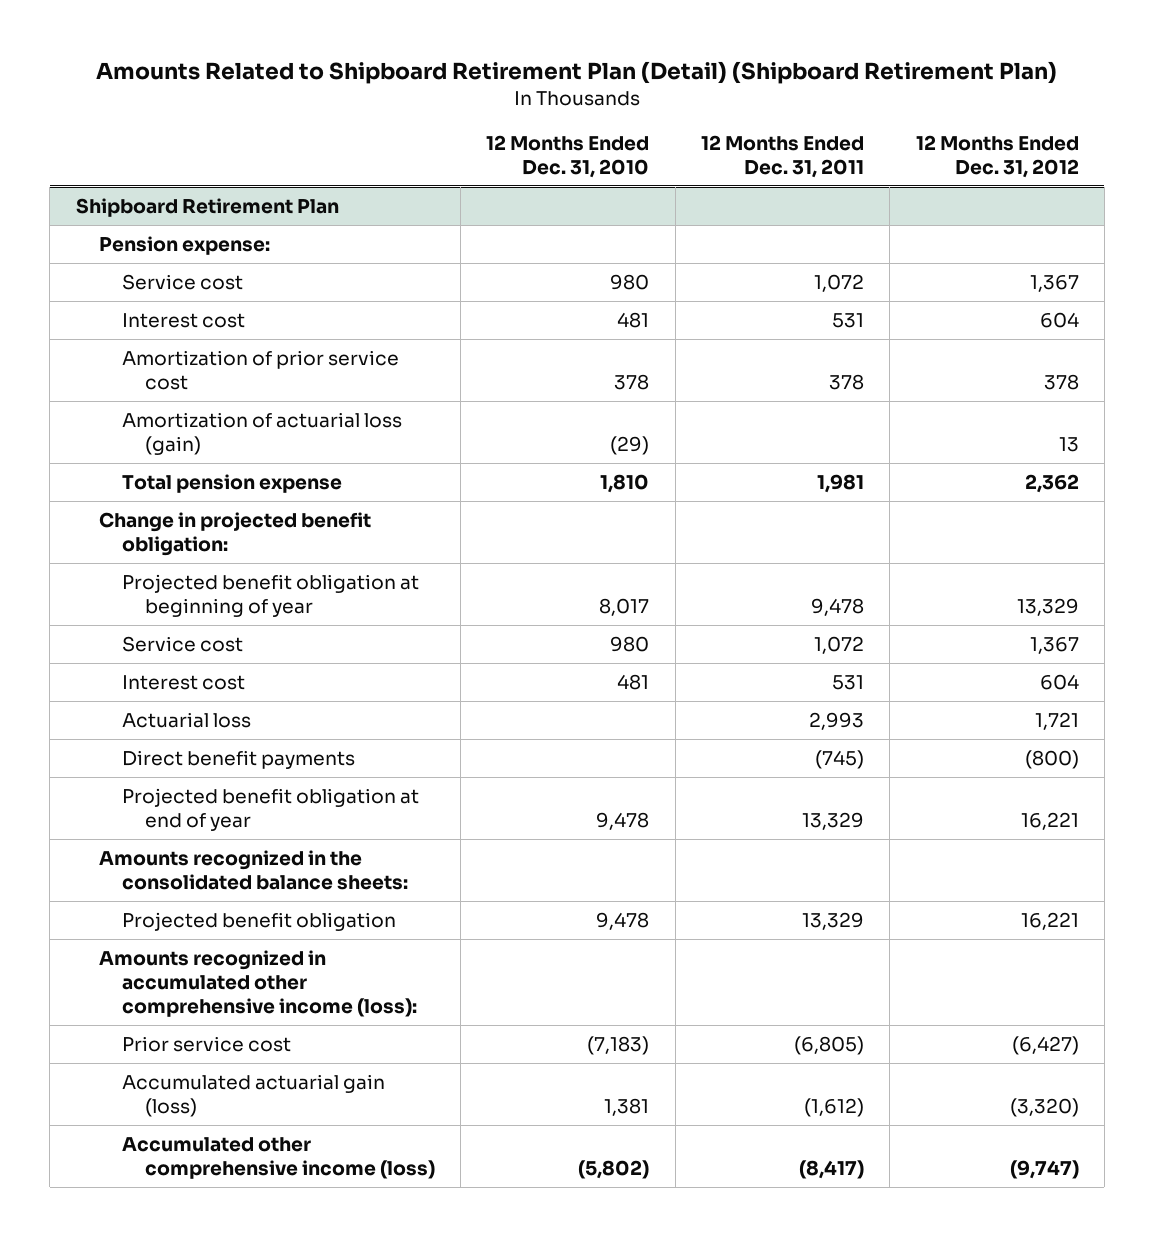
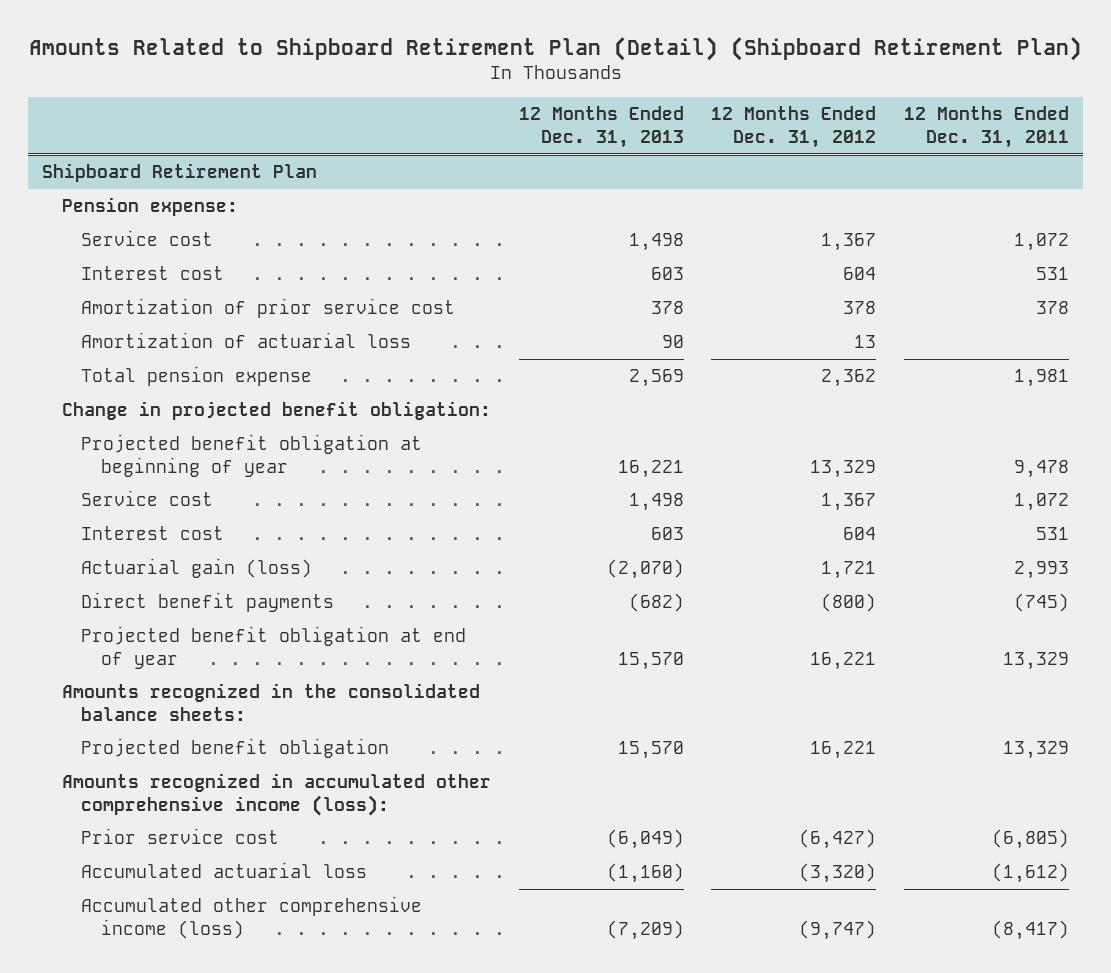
- | 12 Months Ended Dec. 31, 2010 | 12 Months Ended Dec. 31, 2011 | 12 Months Ended Dec. 31, 2012
+ | 12 Months Ended Dec. 31, 2013 | 12 Months Ended Dec. 31, 2012 | 12 Months Ended Dec. 31, 2011
@ Shipboard Retirement Plan
- Amortization of actuarial loss (gain) | (29) | | 13
+ Amortization of actuarial loss | 90 | 13 |
- Actuarial loss | | 2,993 | 1,721
+ Actuarial gain (loss) | (2,070) | 1,721 | 2,993
- Accumulated actuarial gain (loss) | 1,381 | (1,612) | (3,320)
+ Accumulated actuarial loss | (1,160) | (3,320) | (1,612)

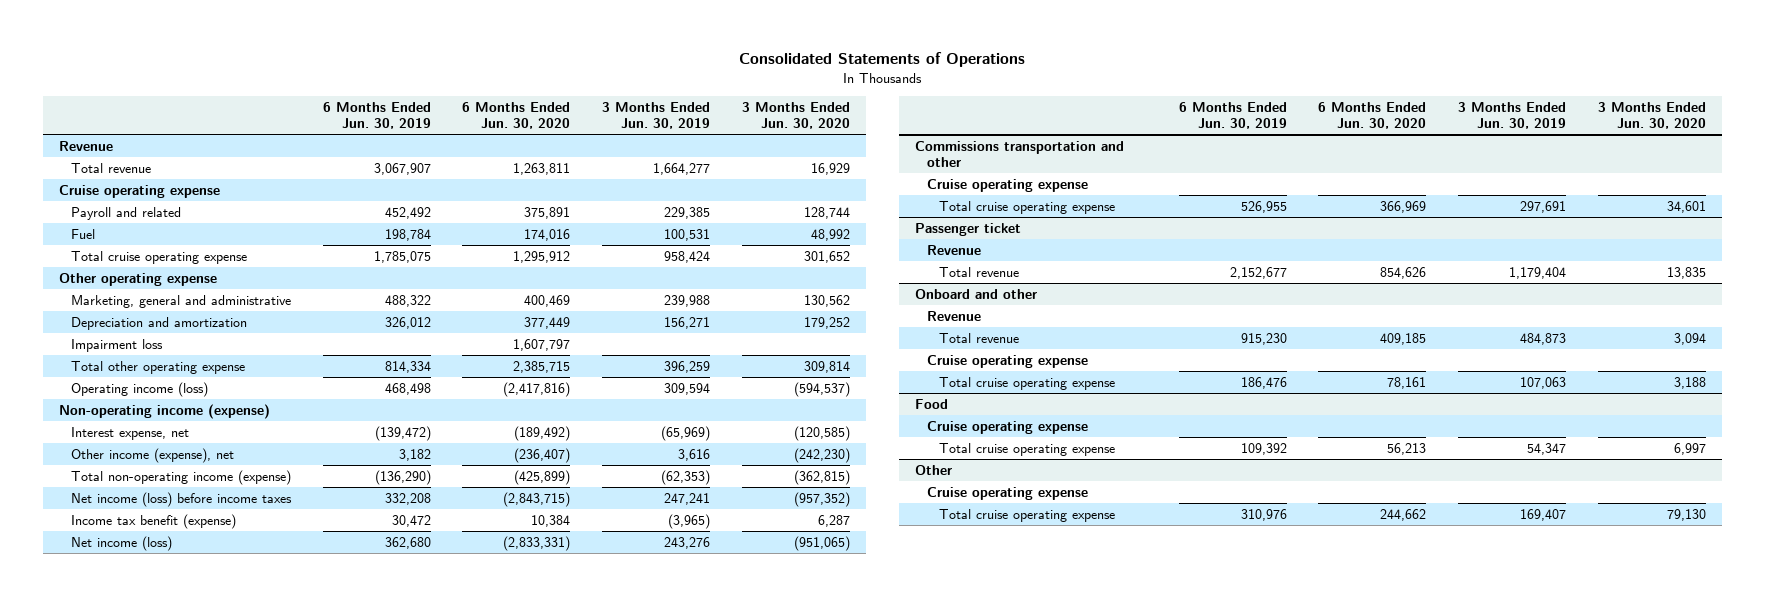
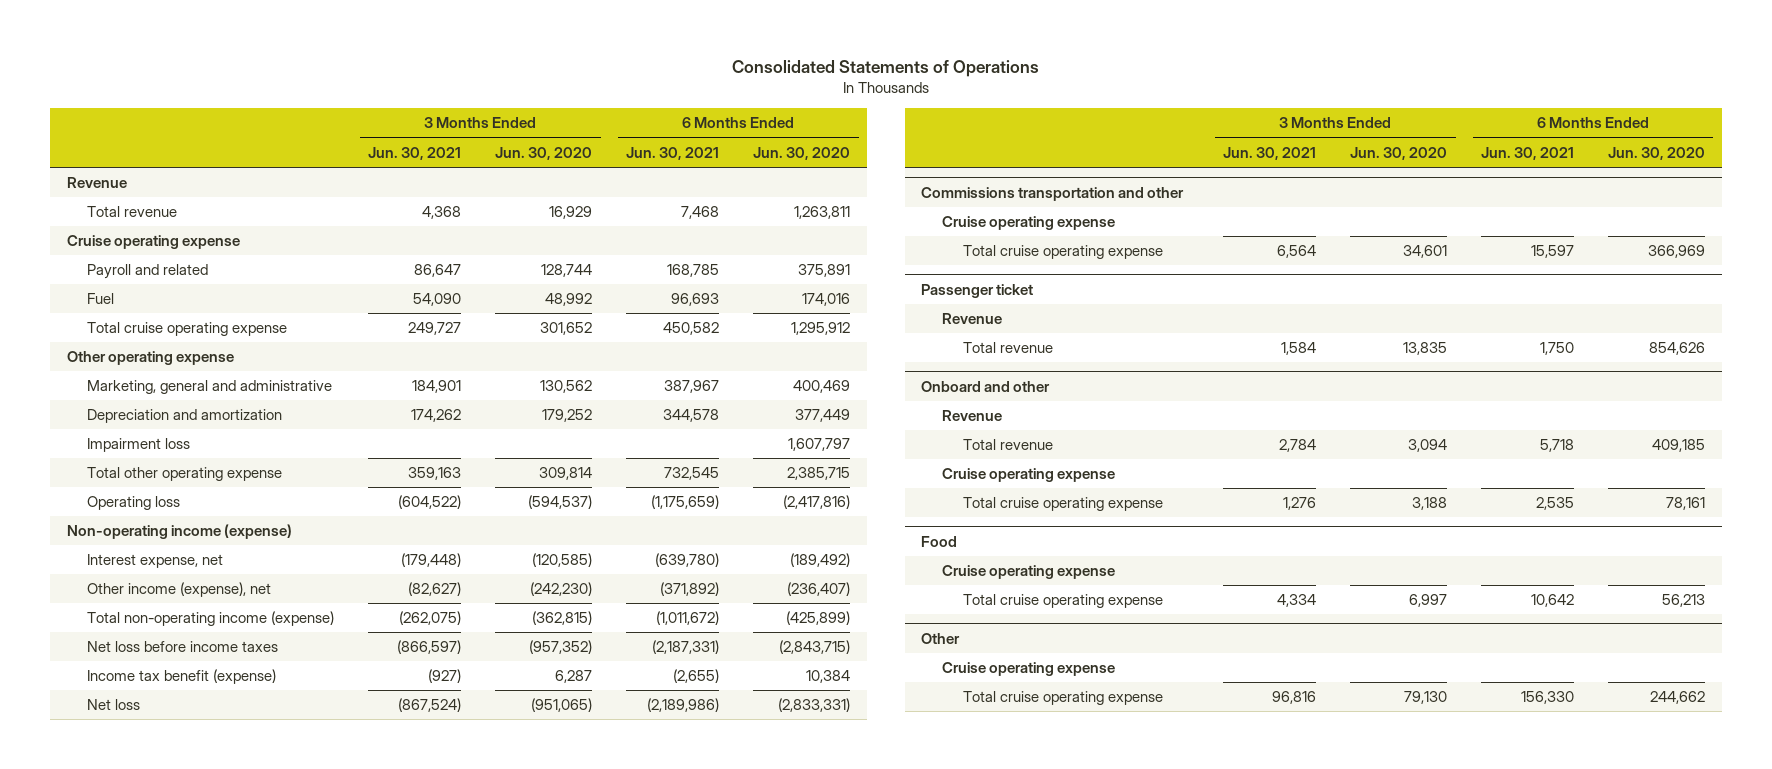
- | 6 Months Ended Jun. 30, 2019 | 6 Months Ended Jun. 30, 2020 | 3 Months Ended Jun. 30, 2019 | 3 Months Ended Jun. 30, 2020
+ | 3 Months Ended Jun. 30, 2021 | 3 Months Ended Jun. 30, 2020 | 6 Months Ended Jun. 30, 2021 | 6 Months Ended Jun. 30, 2020
- Operating income (loss) | 468,498 | (2,417,816) | 309,594 | (594,537)
+ Operating loss | (604,522) | (594,537) | (1,175,659) | (2,417,816)
- Net income (loss) before income taxes | 332,208 | (2,843,715) | 247,241 | (957,352)
+ Net loss before income taxes | (866,597) | (957,352) | (2,187,331) | (2,843,715)
- Net income (loss) | 362,680 | (2,833,331) | 243,276 | (951,065)
+ Net loss | (867,524) | (951,065) | (2,189,986) | (2,833,331)

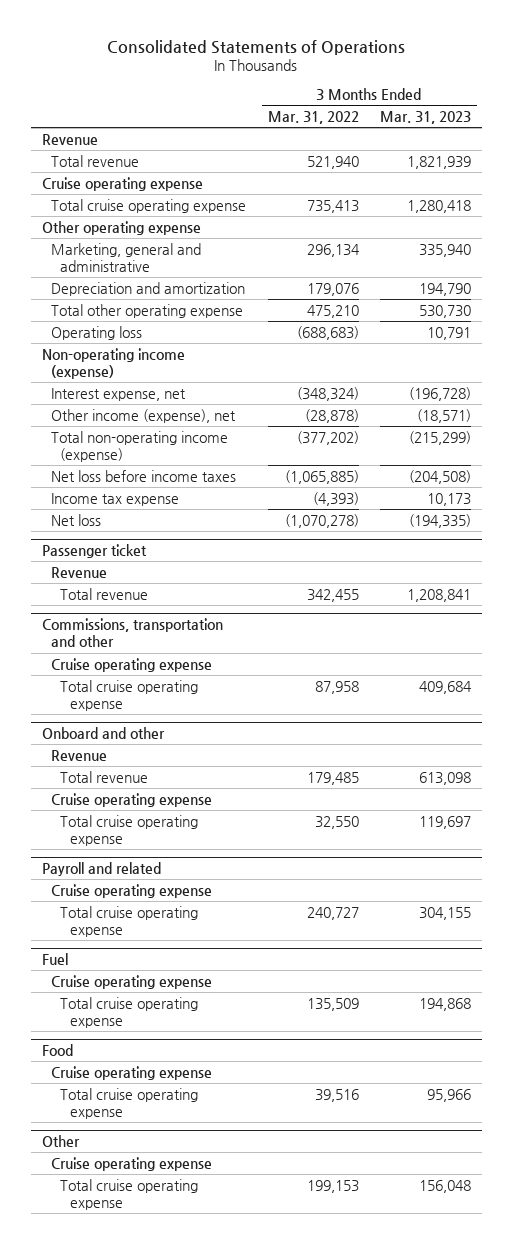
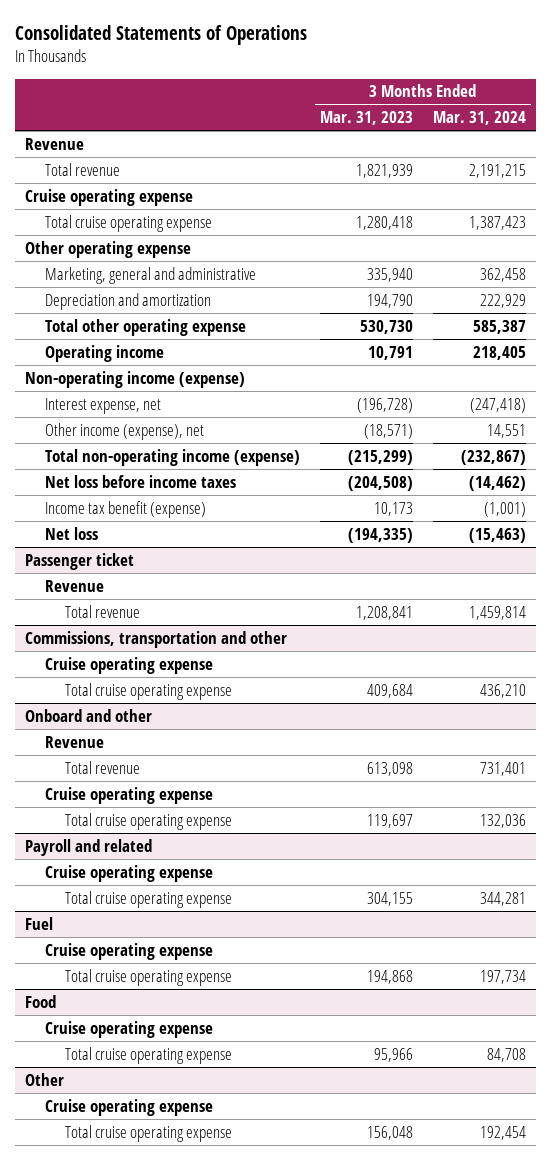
- | 3 Months Ended Mar. 31, 2022 | 3 Months Ended Mar. 31, 2023
+ | 3 Months Ended Mar. 31, 2023 | 3 Months Ended Mar. 31, 2024
- Operating loss | (688,683) | 10,791
+ Operating income | 10,791 | 218,405
- Income tax expense | (4,393) | 10,173
+ Income tax benefit (expense) | 10,173 | (1,001)

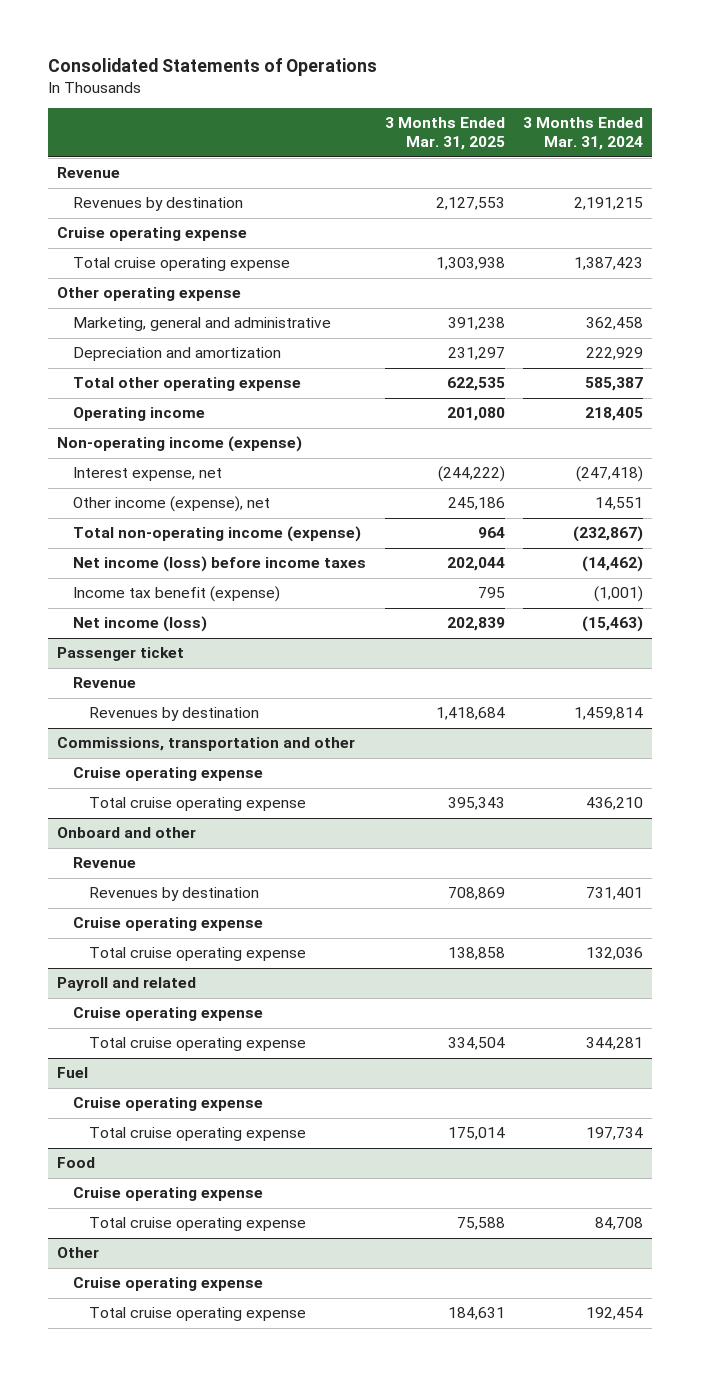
- | 3 Months Ended Mar. 31, 2023 | 3 Months Ended Mar. 31, 2024
+ | 3 Months Ended Mar. 31, 2025 | 3 Months Ended Mar. 31, 2024
- Total revenue | 1,821,939 | 2,191,215
+ Revenues by destination | 2,127,553 | 2,191,215
- Net loss before income taxes | (204,508) | (14,462)
+ Net income (loss) before income taxes | 202,044 | (14,462)
- Net loss | (194,335) | (15,463)
+ Net income (loss) | 202,839 | (15,463)
@ Passenger ticket
- Total revenue | 1,208,841 | 1,459,814
+ Revenues by destination | 1,418,684 | 1,459,814
@ Onboard and other
- Total revenue | 613,098 | 731,401
+ Revenues by destination | 708,869 | 731,401

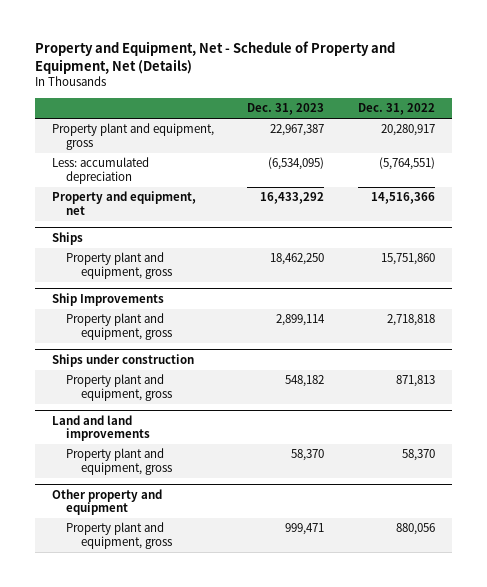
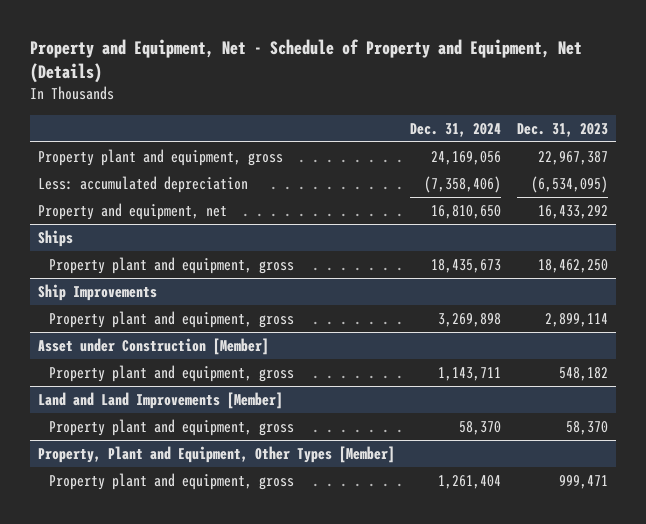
- | Dec. 31, 2023 | Dec. 31, 2022
+ | Dec. 31, 2024 | Dec. 31, 2023
- Ships under construction
+ Asset under Construction [Member]
- Land and land improvements
+ Land and Land Improvements [Member]
- Other property and equipment
+ Property, Plant and Equipment, Other Types [Member]

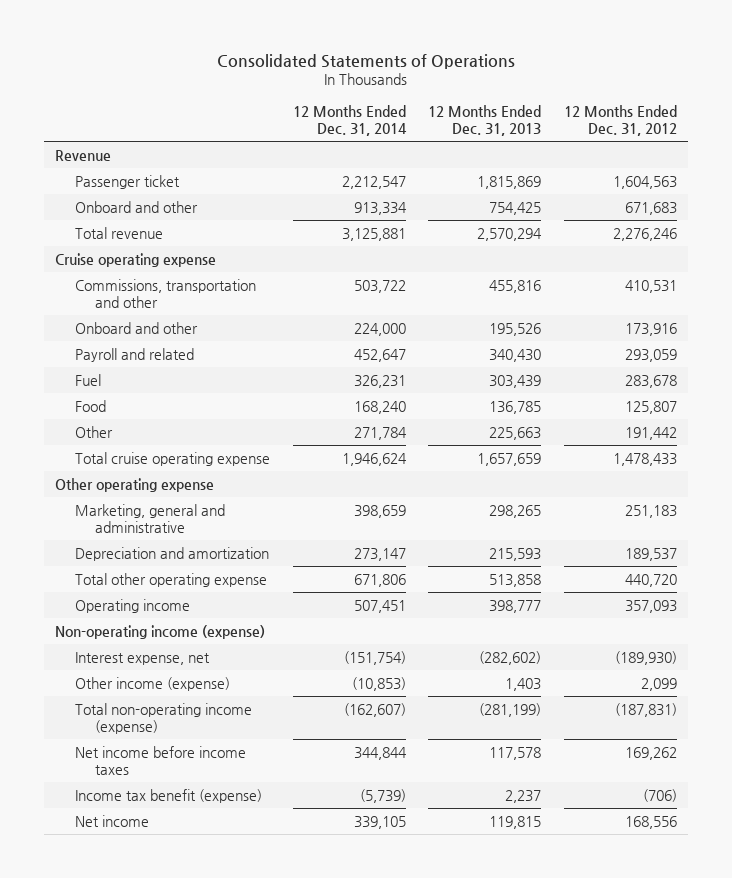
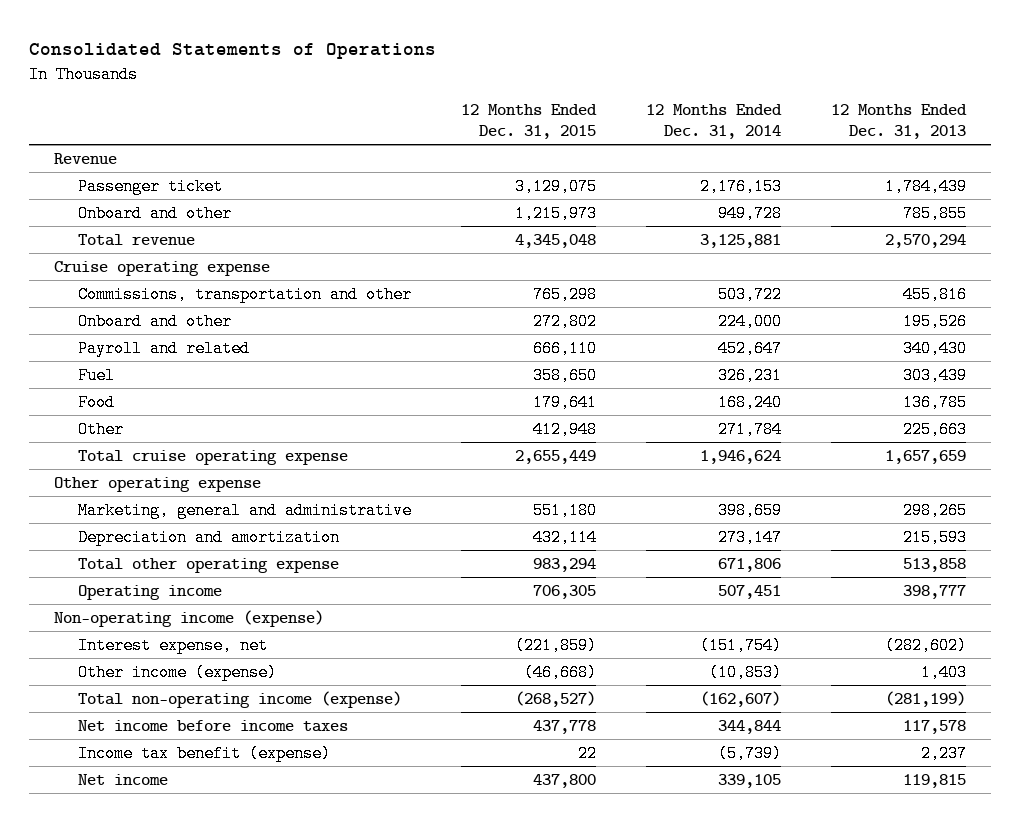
- | 12 Months Ended Dec. 31, 2014 | 12 Months Ended Dec. 31, 2013 | 12 Months Ended Dec. 31, 2012
+ | 12 Months Ended Dec. 31, 2015 | 12 Months Ended Dec. 31, 2014 | 12 Months Ended Dec. 31, 2013
- Passenger ticket | 2,212,547 | 1,815,869 | 1,604,563
- Onboard and other | 913,334 | 754,425 | 671,683
+ Passenger ticket | 3,129,075 | 2,176,153 | 1,784,439
+ Onboard and other | 1,215,973 | 949,728 | 785,855

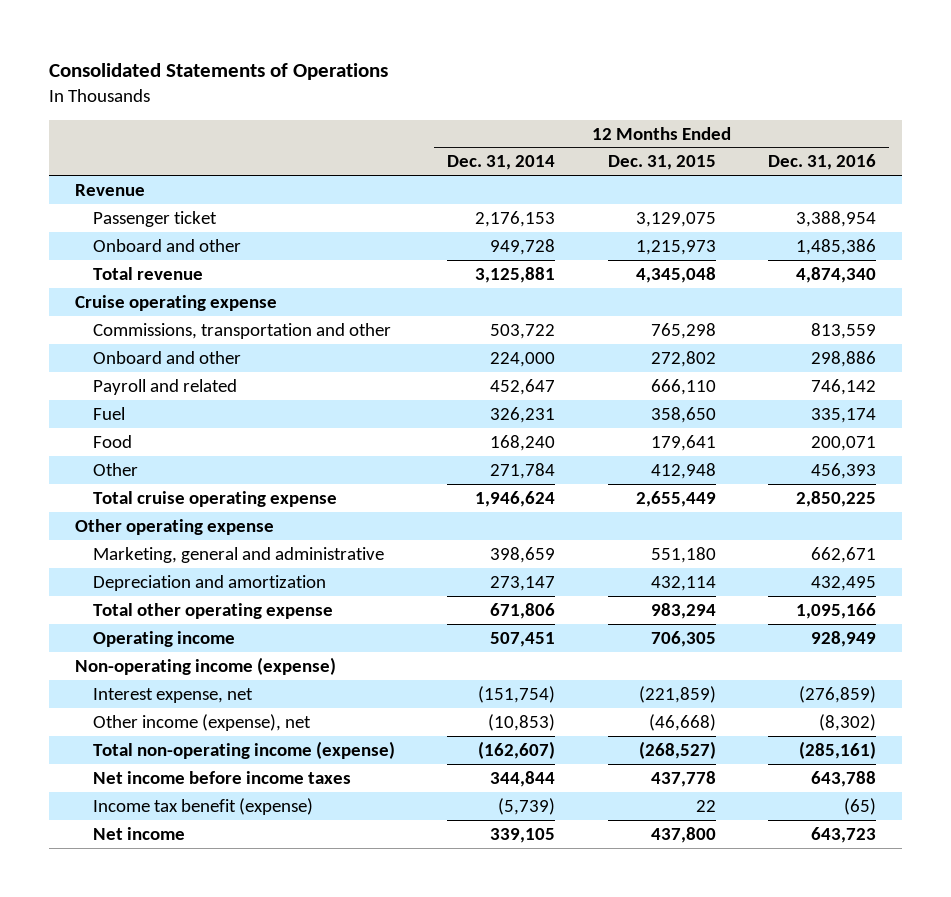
- | 12 Months Ended Dec. 31, 2015 | 12 Months Ended Dec. 31, 2014 | 12 Months Ended Dec. 31, 2013
+ | 12 Months Ended Dec. 31, 2014 | 12 Months Ended Dec. 31, 2015 | 12 Months Ended Dec. 31, 2016
- Other income (expense) | (46,668) | (10,853) | 1,403
+ Other income (expense), net | (10,853) | (46,668) | (8,302)

